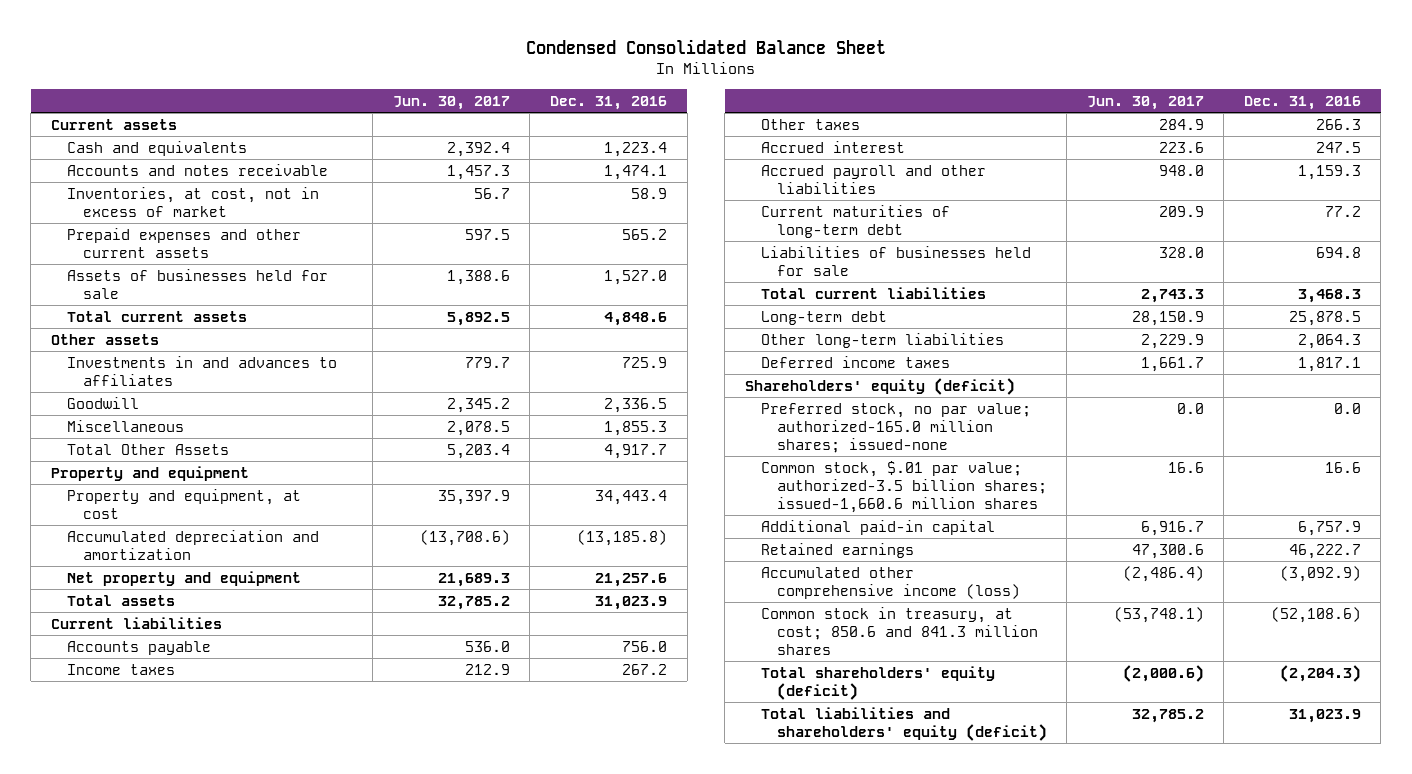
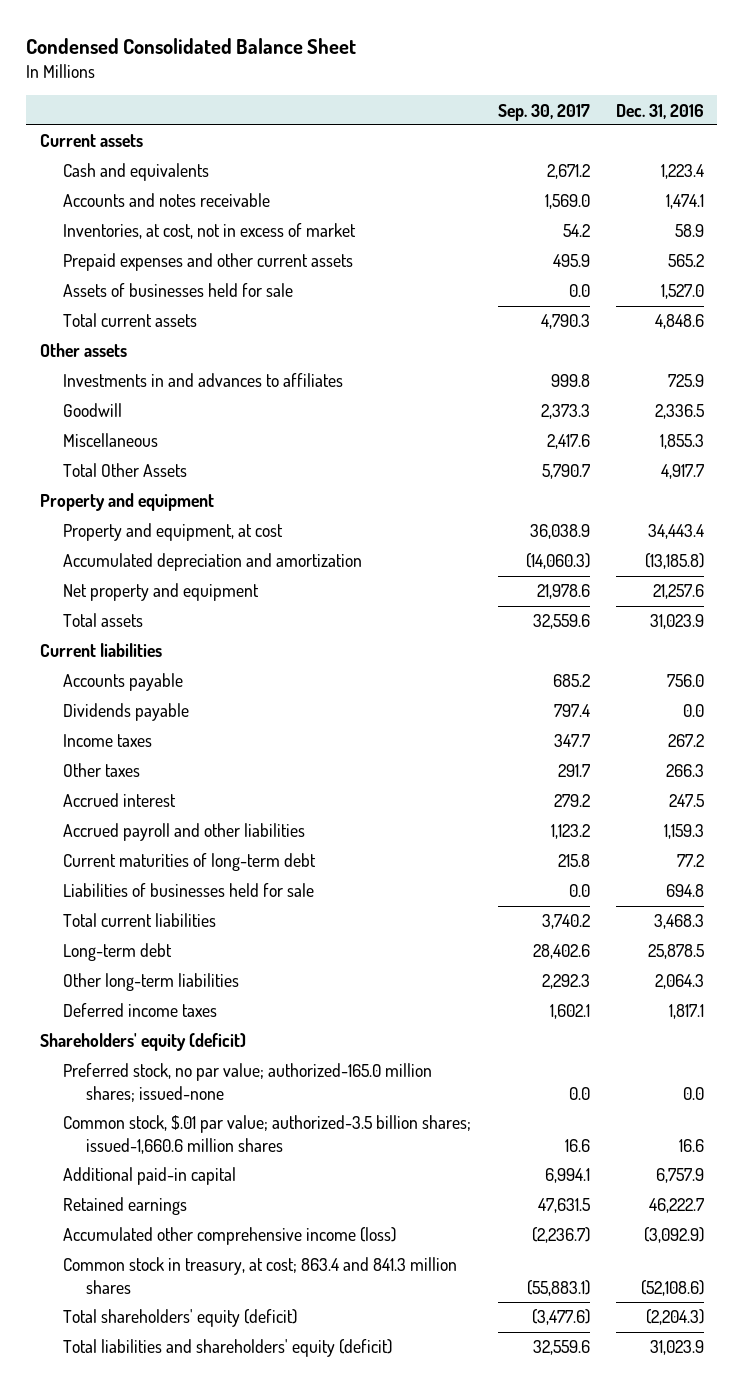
- | Jun. 30, 2017 | Dec. 31, 2016
+ | Sep. 30, 2017 | Dec. 31, 2016
+ Dividends payable | 797.4 | 0.0
- Common stock in treasury, at cost; 850.6 and 841.3 million shares | (53,748.1) | (52,108.6)
+ Common stock in treasury, at cost; 863.4 and 841.3 million shares | (55,883.1) | (52,108.6)

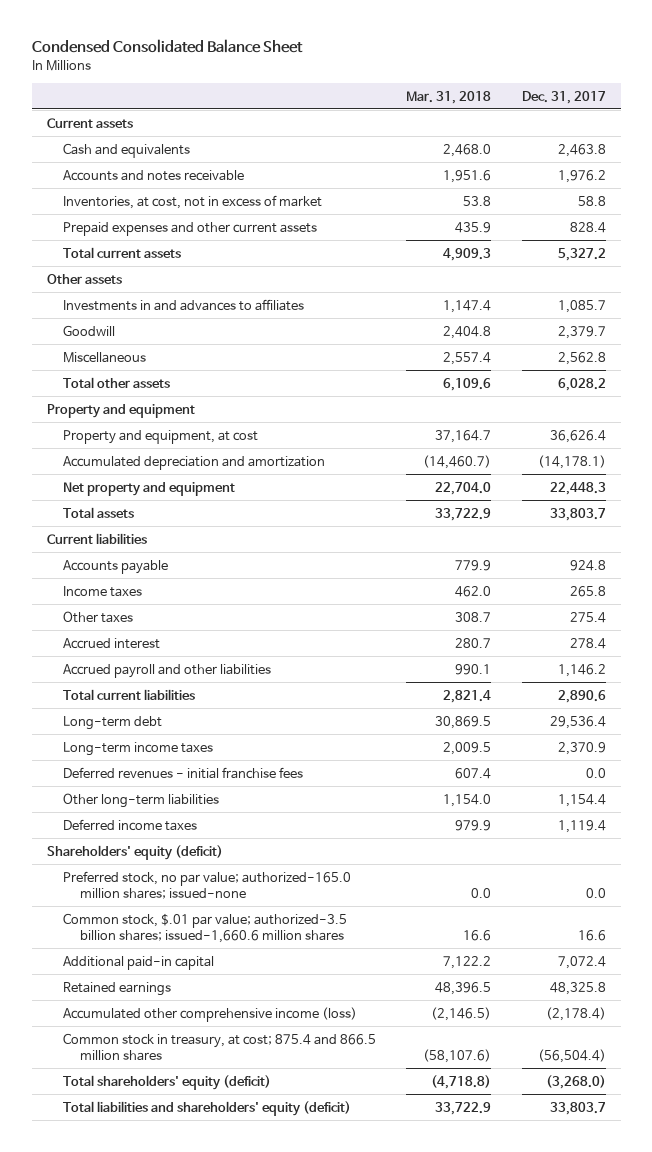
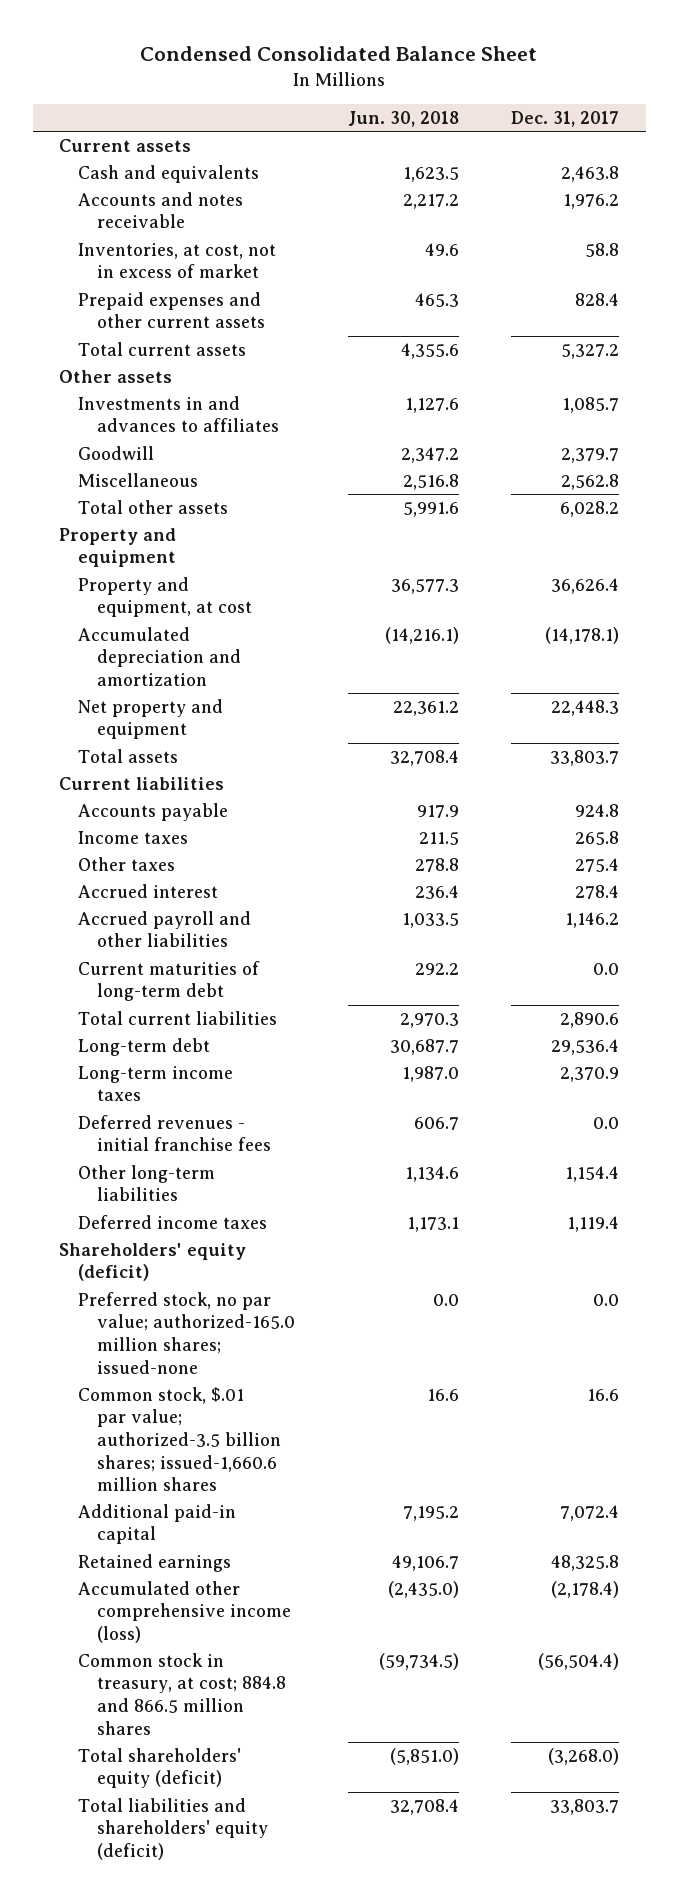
- | Mar. 31, 2018 | Dec. 31, 2017
+ | Jun. 30, 2018 | Dec. 31, 2017
+ Current maturities of long-term debt | 292.2 | 0.0
- Common stock in treasury, at cost; 875.4 and 866.5 million shares | (58,107.6) | (56,504.4)
+ Common stock in treasury, at cost; 884.8 and 866.5 million shares | (59,734.5) | (56,504.4)

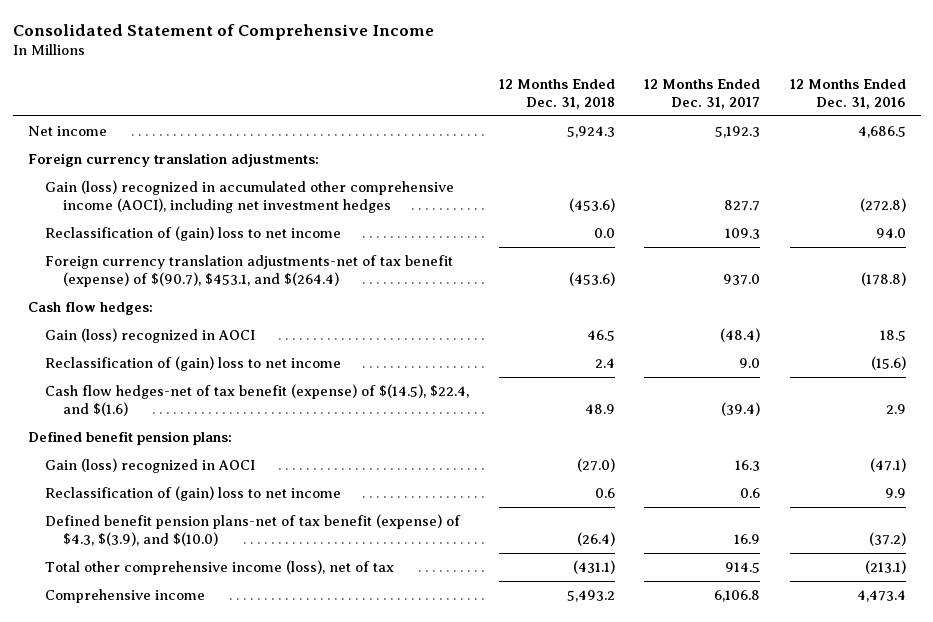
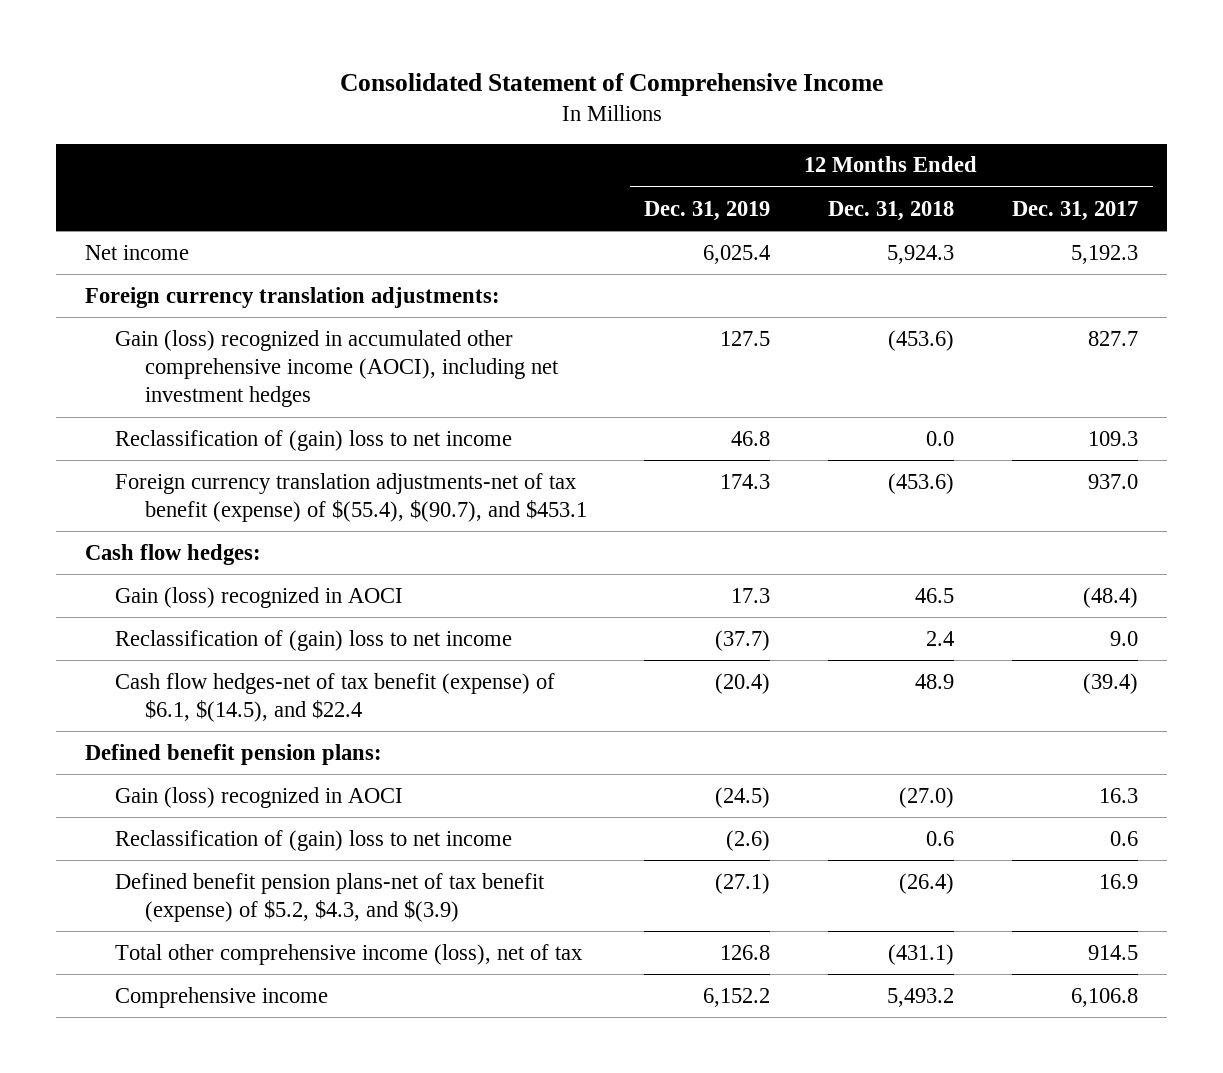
- | 12 Months Ended Dec. 31, 2018 | 12 Months Ended Dec. 31, 2017 | 12 Months Ended Dec. 31, 2016
+ | 12 Months Ended Dec. 31, 2019 | 12 Months Ended Dec. 31, 2018 | 12 Months Ended Dec. 31, 2017
- Foreign currency translation adjustments-net of tax benefit (expense) of $(90.7), $453.1, and $(264.4) | (453.6) | 937.0 | (178.8)
+ Foreign currency translation adjustments-net of tax benefit (expense) of $(55.4), $(90.7), and $453.1 | 174.3 | (453.6) | 937.0
- Cash flow hedges-net of tax benefit (expense) of $(14.5), $22.4, and $(1.6) | 48.9 | (39.4) | 2.9
+ Cash flow hedges-net of tax benefit (expense) of $6.1, $(14.5), and $22.4 | (20.4) | 48.9 | (39.4)
- Defined benefit pension plans-net of tax benefit (expense) of $4.3, $(3.9), and $(10.0) | (26.4) | 16.9 | (37.2)
+ Defined benefit pension plans-net of tax benefit (expense) of $5.2, $4.3, and $(3.9) | (27.1) | (26.4) | 16.9

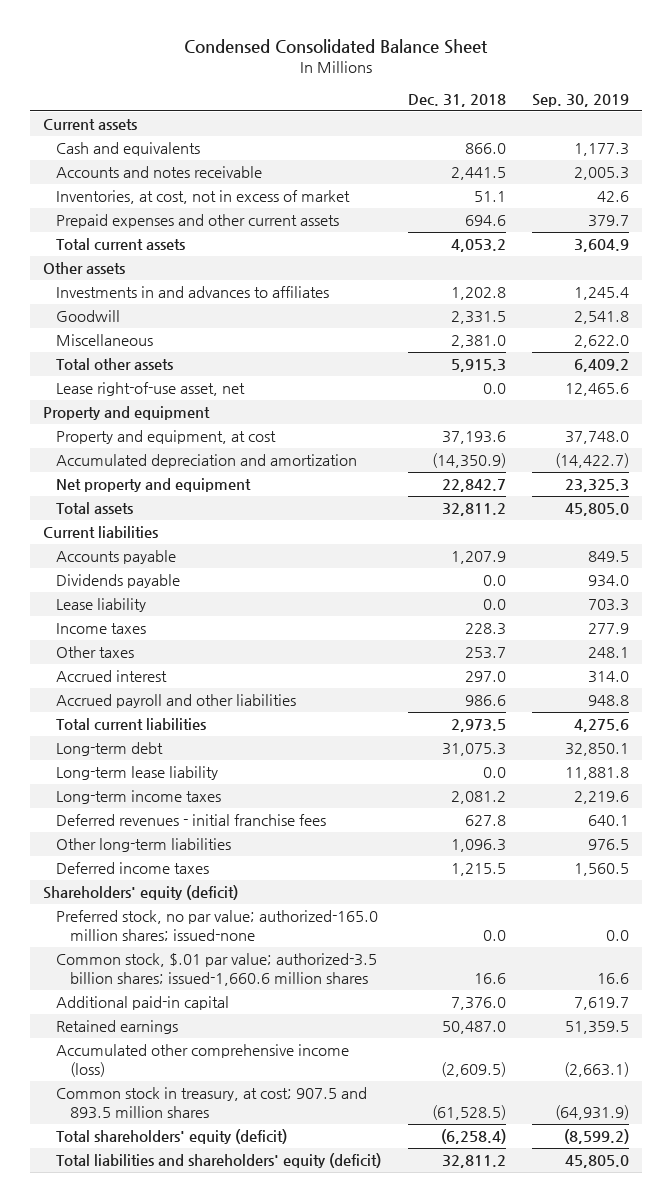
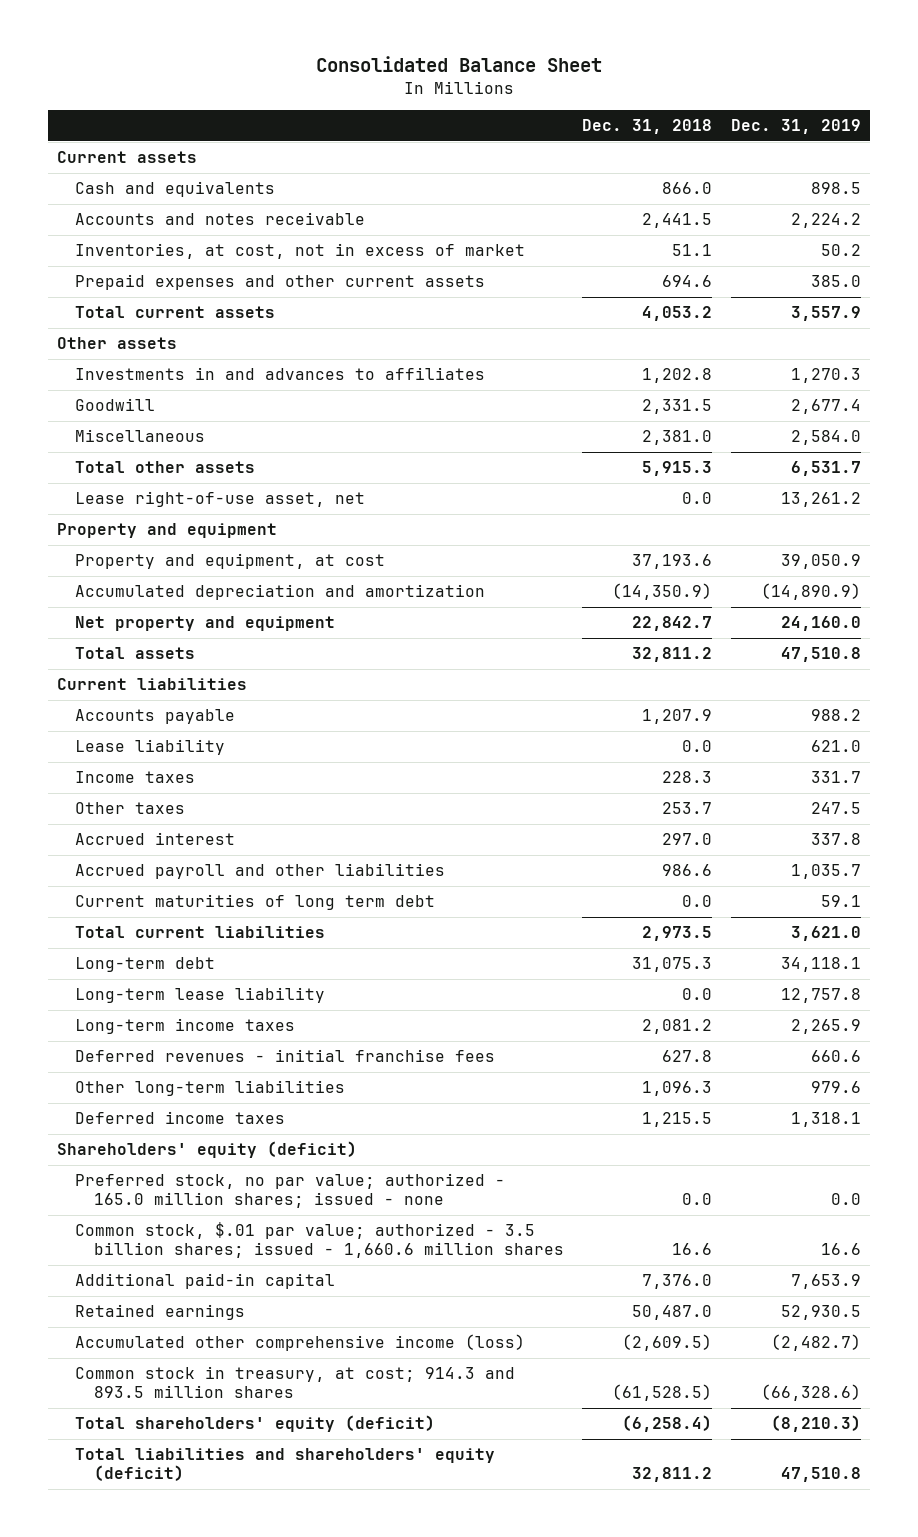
- Condensed Consolidated Balance Sheet
+ Consolidated Balance Sheet
- | Dec. 31, 2018 | Sep. 30, 2019
+ | Dec. 31, 2018 | Dec. 31, 2019
- Dividends payable | 0.0 | 934.0
+ Current maturities of long term debt | 0.0 | 59.1
- Preferred stock, no par value; authorized-165.0 million shares; issued-none | 0.0 | 0.0
- Common stock, $.01 par value; authorized-3.5 billion shares; issued-1,660.6 million shares | 16.6 | 16.6
+ Preferred stock, no par value; authorized - 165.0 million shares; issued - none | 0.0 | 0.0
+ Common stock, $.01 par value; authorized - 3.5 billion shares; issued - 1,660.6 million shares | 16.6 | 16.6
- Common stock in treasury, at cost; 907.5 and 893.5 million shares | (61,528.5) | (64,931.9)
+ Common stock in treasury, at cost; 914.3 and 893.5 million shares | (61,528.5) | (66,328.6)

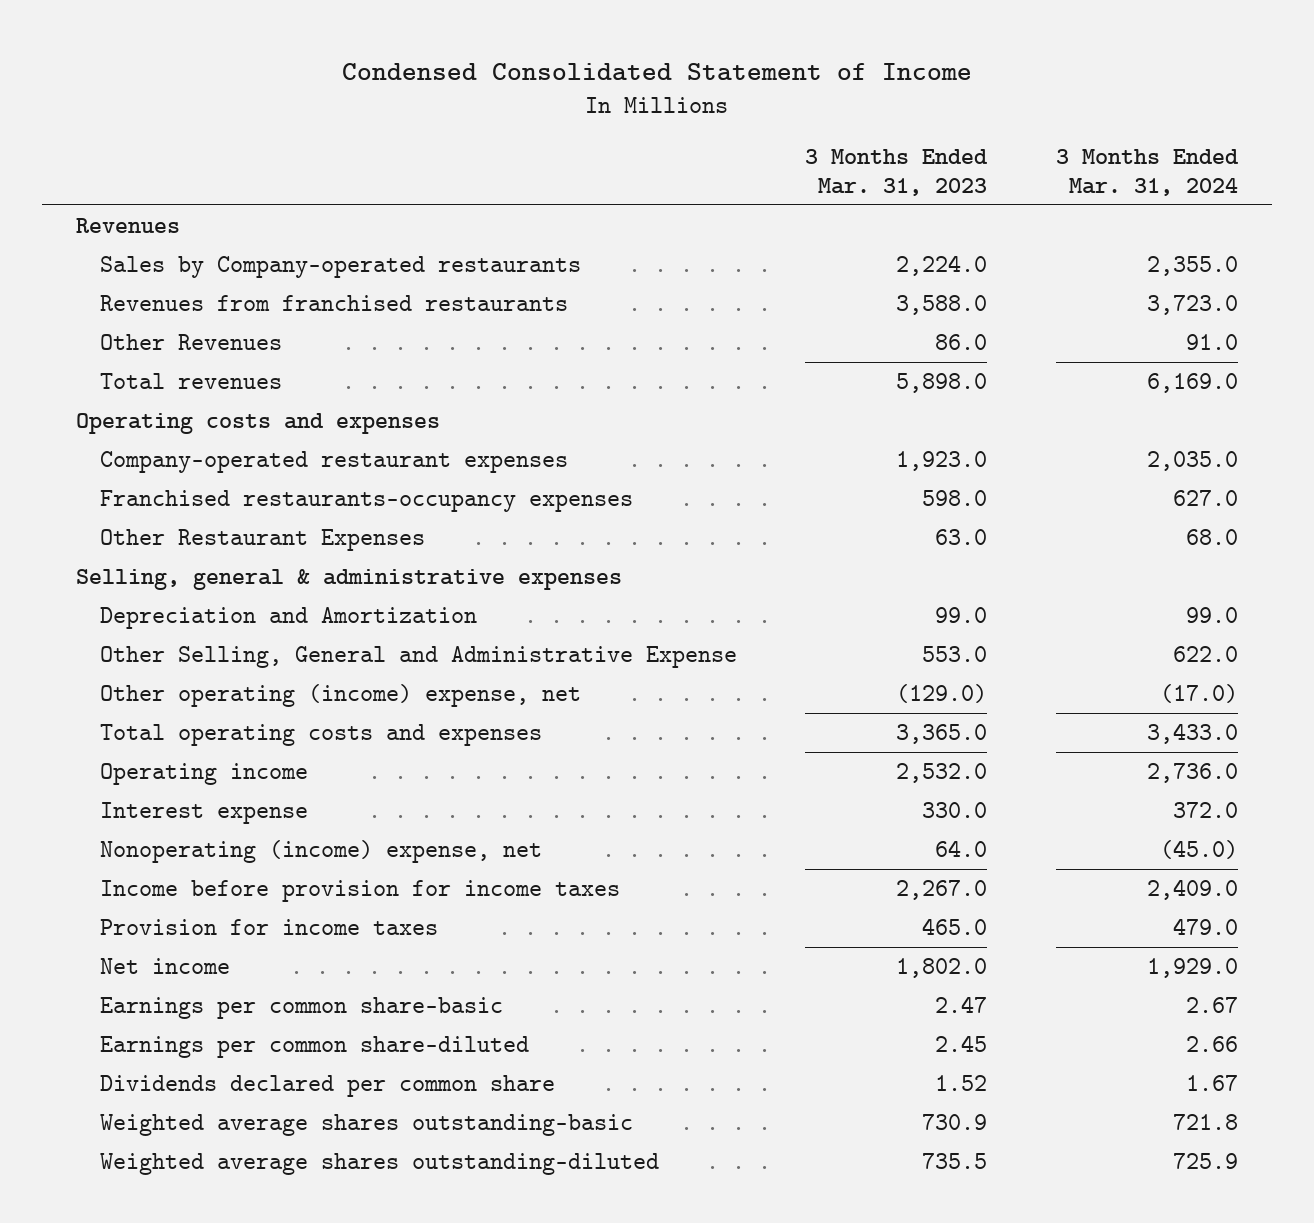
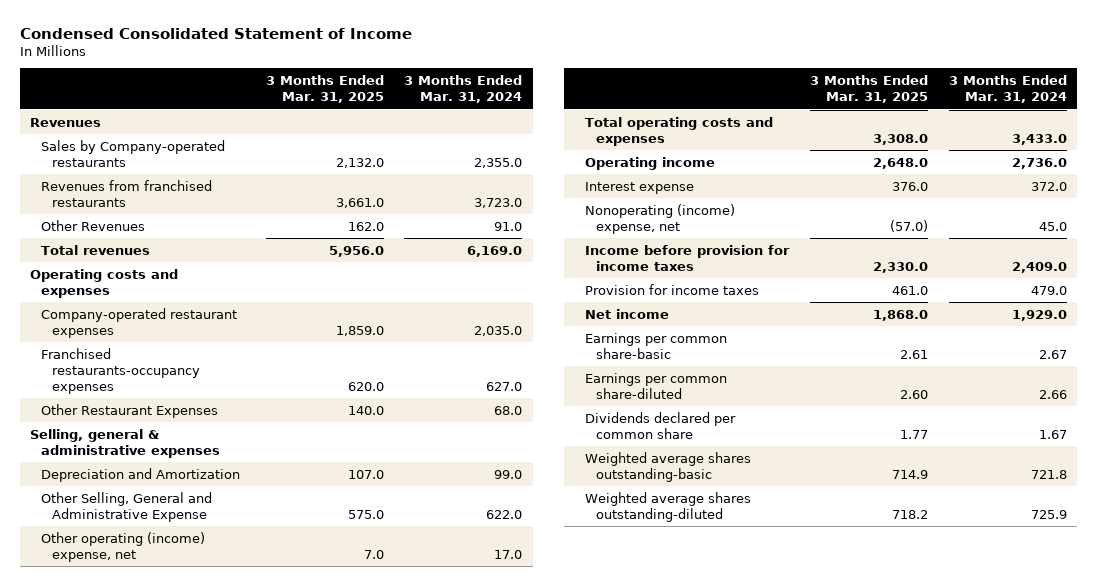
- | 3 Months Ended Mar. 31, 2023 | 3 Months Ended Mar. 31, 2024
+ | 3 Months Ended Mar. 31, 2025 | 3 Months Ended Mar. 31, 2024
- Other operating (income) expense, net | (129.0) | (17.0)
+ Other operating (income) expense, net | 7.0 | 17.0
- Nonoperating (income) expense, net | 64.0 | (45.0)
+ Nonoperating (income) expense, net | (57.0) | 45.0

